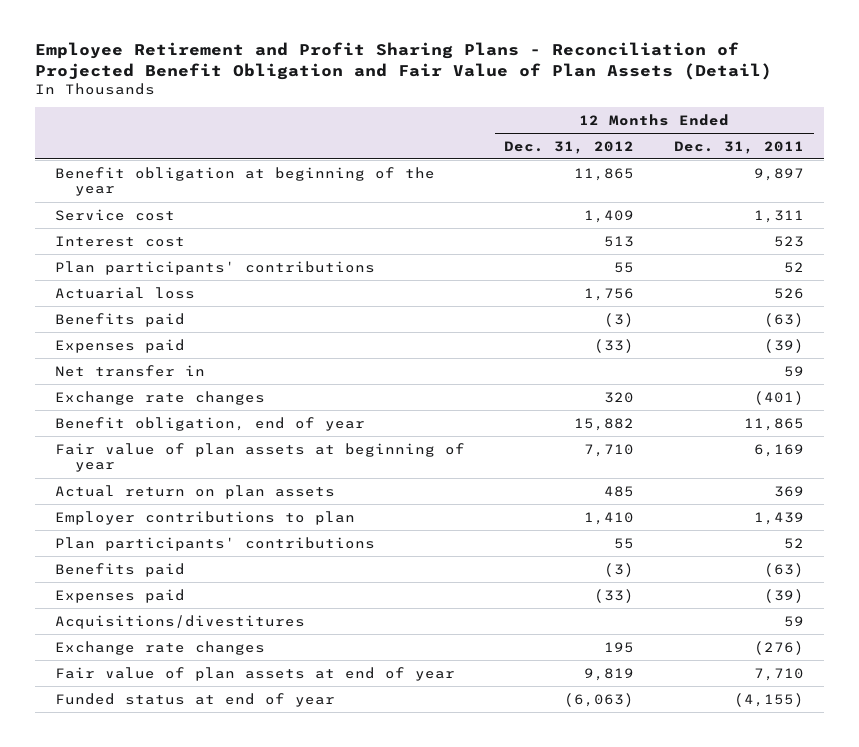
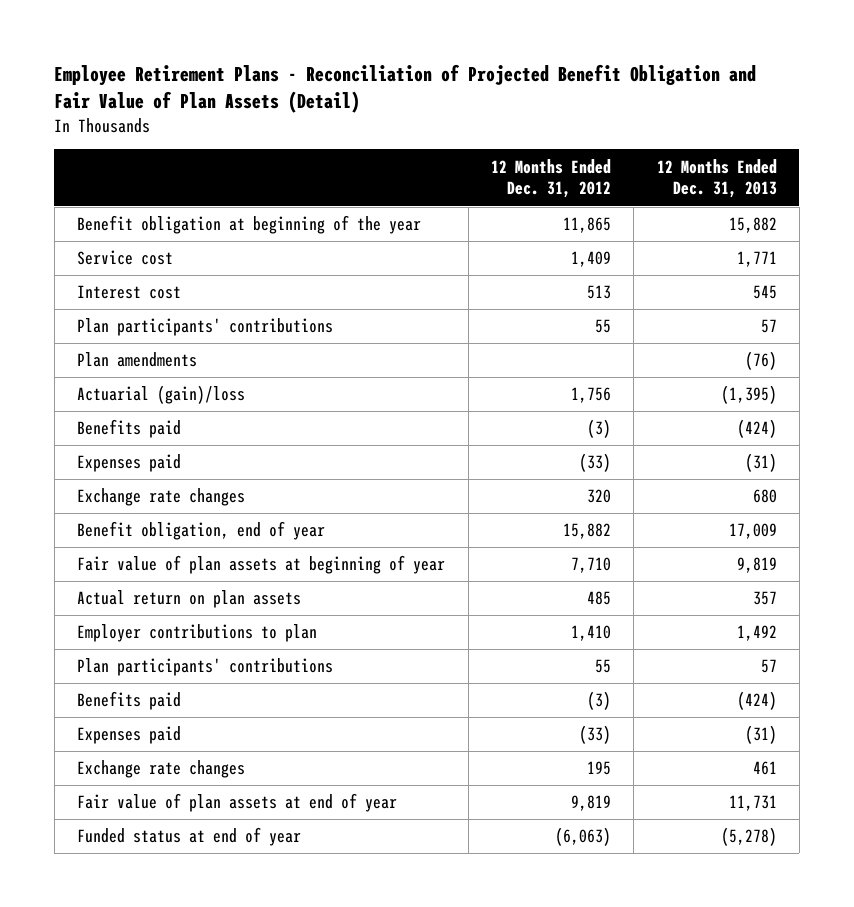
- Employee Retirement and Profit Sharing Plans - Reconciliation of Projected Benefit Obligation and Fair Value of Plan Assets (Detail)
+ Employee Retirement Plans - Reconciliation of Projected Benefit Obligation and Fair Value of Plan Assets (Detail)
- | 12 Months Ended Dec. 31, 2012 | 12 Months Ended Dec. 31, 2011
+ | 12 Months Ended Dec. 31, 2012 | 12 Months Ended Dec. 31, 2013
- Actuarial loss | 1,756 | 526
+ Plan amendments | | (76)
+ Actuarial (gain)/loss | 1,756 | (1,395)
- Net transfer in | | 59
- Acquisitions/divestitures | | 59

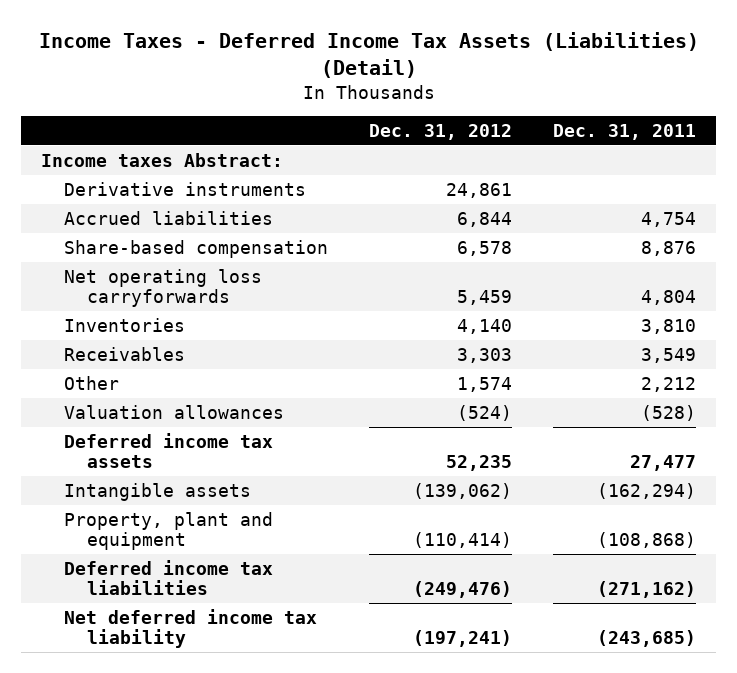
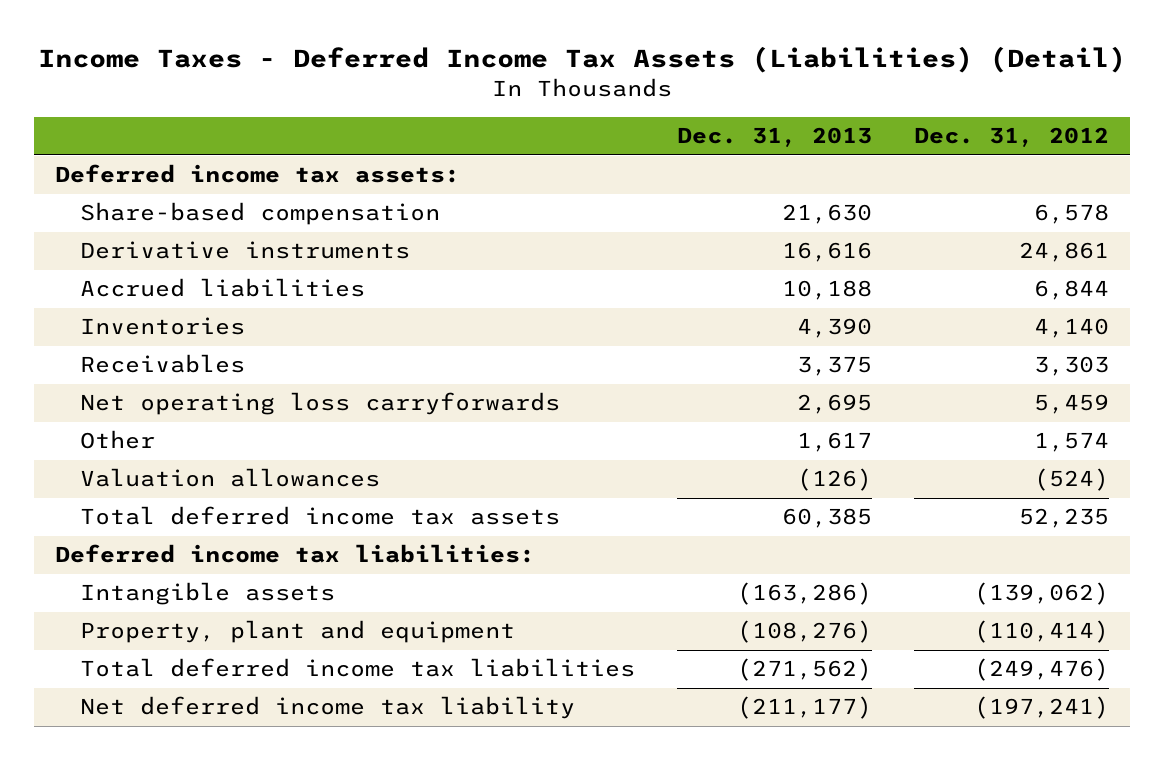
- | Dec. 31, 2012 | Dec. 31, 2011
+ | Dec. 31, 2013 | Dec. 31, 2012
- Income taxes Abstract:
+ Deferred income tax assets:
moved up: Share-based compensation | 21,630 | 6,578
moved down: Net operating loss carryforwards | 2,695 | 5,459
- Deferred income tax assets | 52,235 | 27,477
+ Total deferred income tax assets | 60,385 | 52,235
+ Deferred income tax liabilities:
- Deferred income tax liabilities | (249,476) | (271,162)
+ Total deferred income tax liabilities | (271,562) | (249,476)

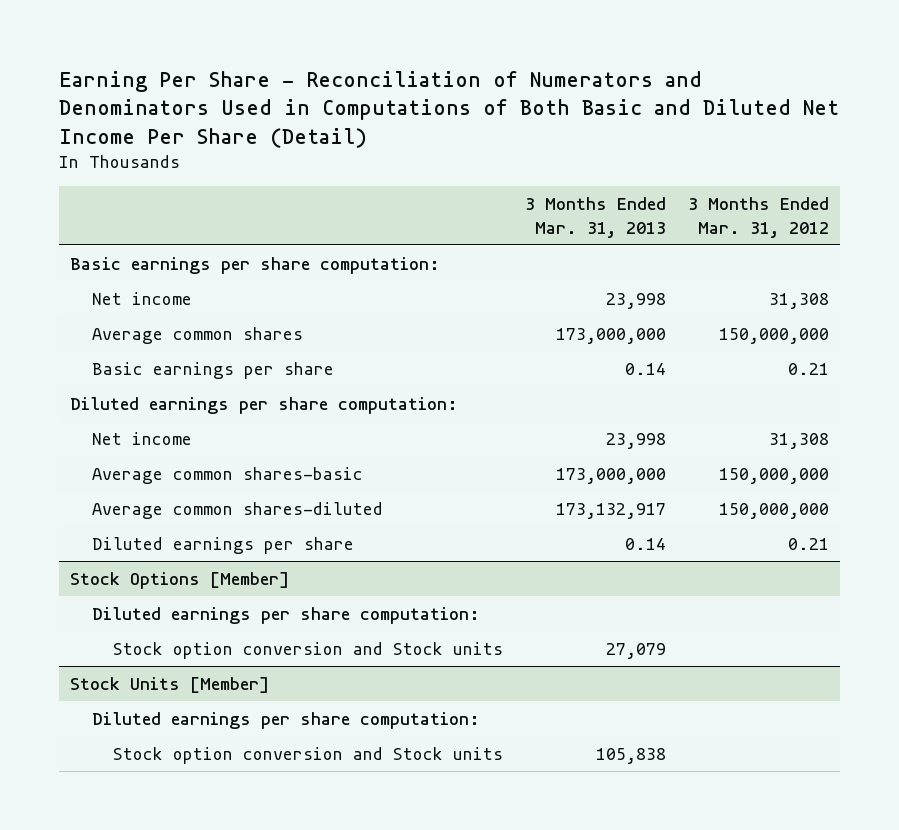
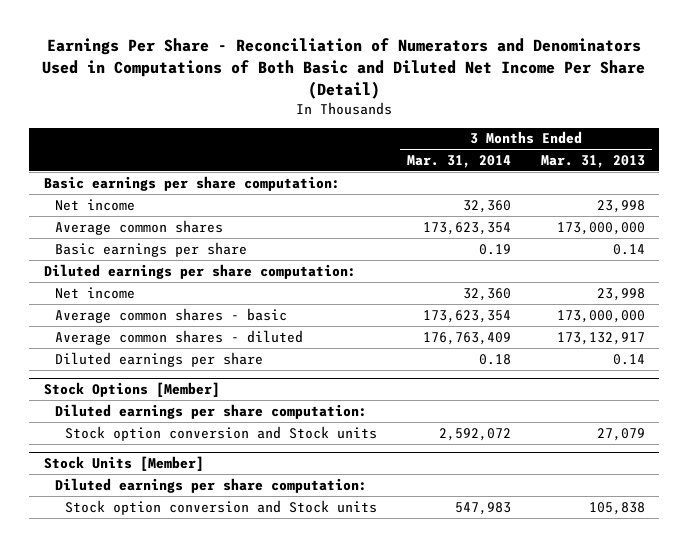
- Earning Per Share - Reconciliation of Numerators and Denominators Used in Computations of Both Basic and Diluted Net Income Per Share (Detail)
+ Earnings Per Share - Reconciliation of Numerators and Denominators Used in Computations of Both Basic and Diluted Net Income Per Share (Detail)
- | 3 Months Ended Mar. 31, 2013 | 3 Months Ended Mar. 31, 2012
+ | 3 Months Ended Mar. 31, 2014 | 3 Months Ended Mar. 31, 2013
- Average common shares-basic | 173,000,000 | 150,000,000
- Average common shares-diluted | 173,132,917 | 150,000,000
+ Average common shares - basic | 173,623,354 | 173,000,000
+ Average common shares - diluted | 176,763,409 | 173,132,917

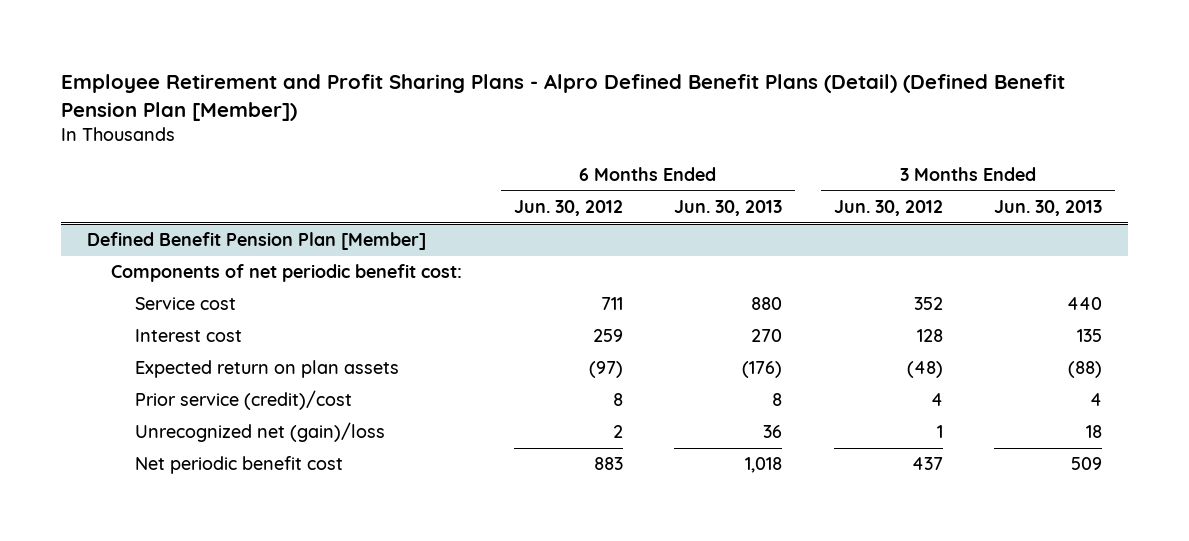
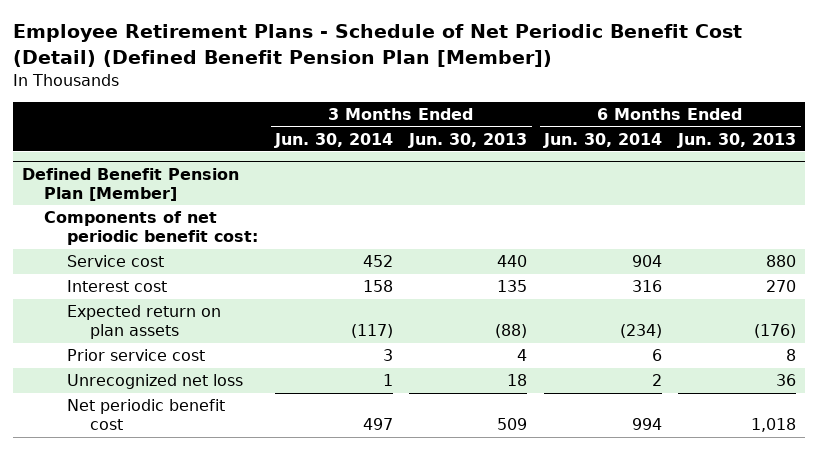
- Employee Retirement and Profit Sharing Plans - Alpro Defined Benefit Plans (Detail) (Defined Benefit Pension Plan [Member])
+ Employee Retirement Plans - Schedule of Net Periodic Benefit Cost (Detail) (Defined Benefit Pension Plan [Member])
- | 6 Months Ended Jun. 30, 2012 | 6 Months Ended Jun. 30, 2013 | 3 Months Ended Jun. 30, 2012 | 3 Months Ended Jun. 30, 2013
+ | 3 Months Ended Jun. 30, 2014 | 3 Months Ended Jun. 30, 2013 | 6 Months Ended Jun. 30, 2014 | 6 Months Ended Jun. 30, 2013
@ Defined Benefit Pension Plan [Member]
- Prior service (credit)/cost | 8 | 8 | 4 | 4
- Unrecognized net (gain)/loss | 2 | 36 | 1 | 18
+ Prior service cost | 3 | 4 | 6 | 8
+ Unrecognized net loss | 1 | 18 | 2 | 36

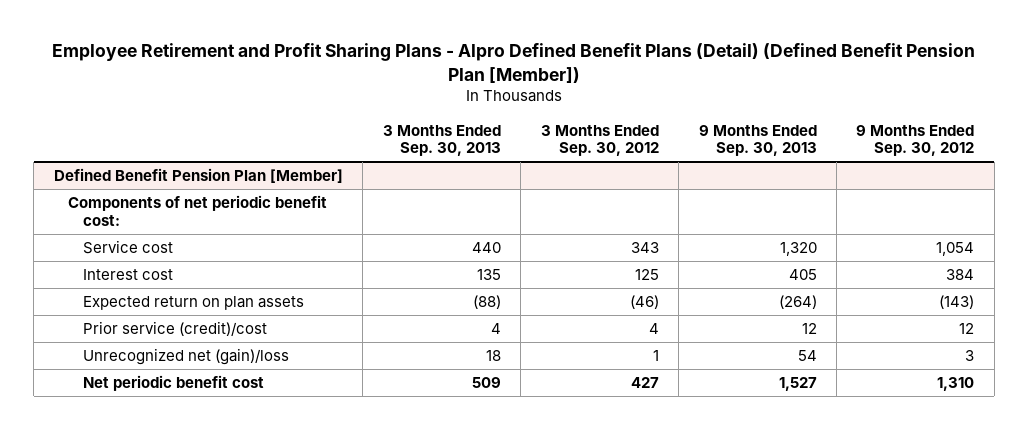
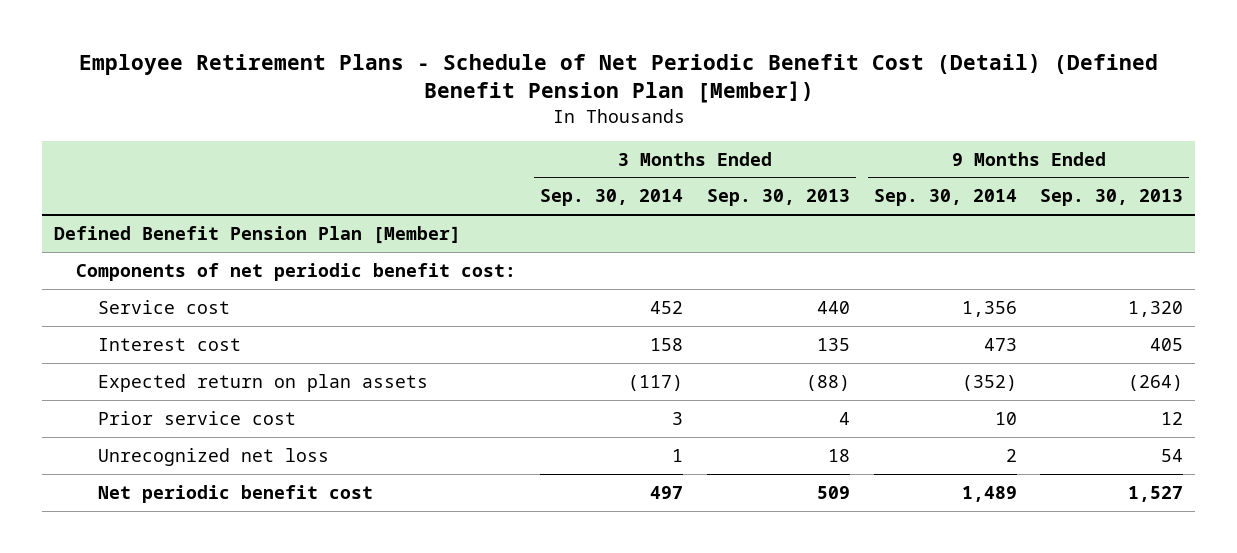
- Employee Retirement and Profit Sharing Plans - Alpro Defined Benefit Plans (Detail) (Defined Benefit Pension Plan [Member])
+ Employee Retirement Plans - Schedule of Net Periodic Benefit Cost (Detail) (Defined Benefit Pension Plan [Member])
- | 3 Months Ended Sep. 30, 2013 | 3 Months Ended Sep. 30, 2012 | 9 Months Ended Sep. 30, 2013 | 9 Months Ended Sep. 30, 2012
+ | 3 Months Ended Sep. 30, 2014 | 3 Months Ended Sep. 30, 2013 | 9 Months Ended Sep. 30, 2014 | 9 Months Ended Sep. 30, 2013
@ Defined Benefit Pension Plan [Member]
- Prior service (credit)/cost | 4 | 4 | 12 | 12
- Unrecognized net (gain)/loss | 18 | 1 | 54 | 3
+ Prior service cost | 3 | 4 | 10 | 12
+ Unrecognized net loss | 1 | 18 | 2 | 54

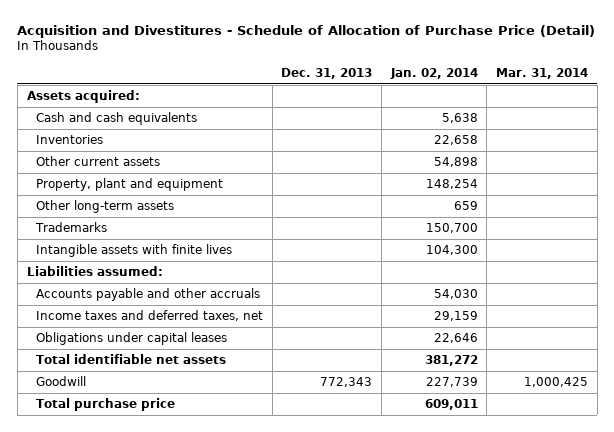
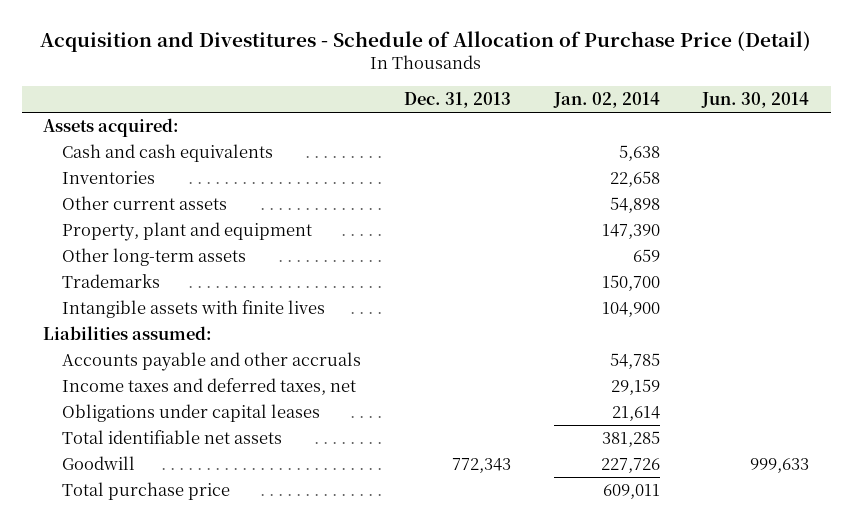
- | Dec. 31, 2013 | Jan. 02, 2014 | Mar. 31, 2014
+ | Dec. 31, 2013 | Jan. 02, 2014 | Jun. 30, 2014
- Property, plant and equipment | | 148,254 |
+ Property, plant and equipment | | 147,390 |
- Intangible assets with finite lives | | 104,300 |
+ Intangible assets with finite lives | | 104,900 |
- Accounts payable and other accruals | | 54,030 |
+ Accounts payable and other accruals | | 54,785 |
- Obligations under capital leases | | 22,646 |
- Total identifiable net assets | | 381,272 |
- Goodwill | 772,343 | 227,739 | 1,000,425
+ Obligations under capital leases | | 21,614 |
+ Total identifiable net assets | | 381,285 |
+ Goodwill | 772,343 | 227,726 | 999,633

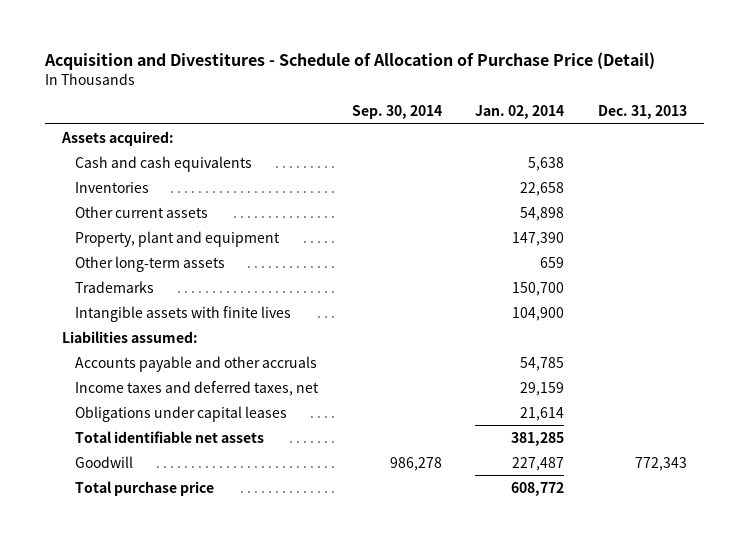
- | Dec. 31, 2013 | Jan. 02, 2014 | Jun. 30, 2014
+ | Sep. 30, 2014 | Jan. 02, 2014 | Dec. 31, 2013
- Goodwill | 772,343 | 227,726 | 999,633
- Total purchase price | | 609,011 |
+ Goodwill | 986,278 | 227,487 | 772,343
+ Total purchase price | | 608,772 |

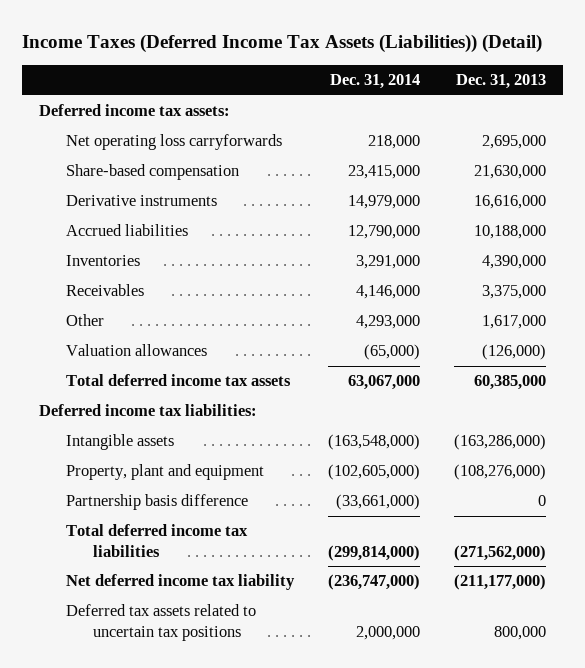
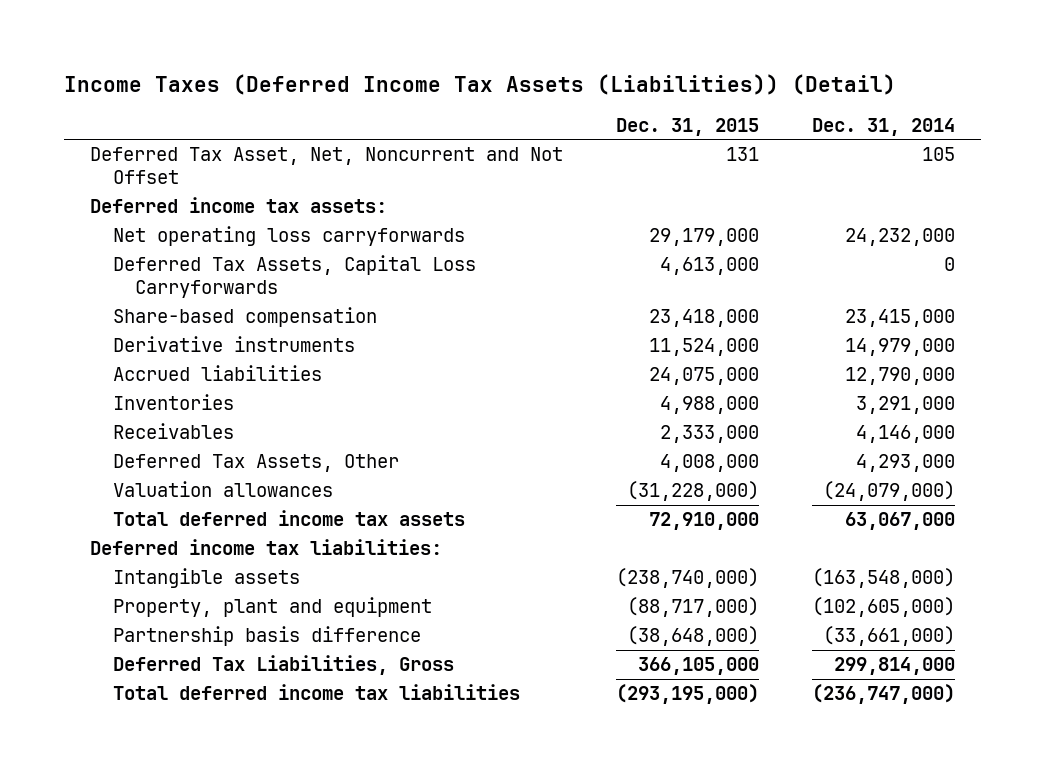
- | Dec. 31, 2014 | Dec. 31, 2013
+ | Dec. 31, 2015 | Dec. 31, 2014
+ Deferred Tax Asset, Net, Noncurrent and Not Offset | 131 | 105
- Net operating loss carryforwards | 218,000 | 2,695,000
+ Net operating loss carryforwards | 29,179,000 | 24,232,000
+ Deferred Tax Assets, Capital Loss Carryforwards | 4,613,000 | 0
- Other | 4,293,000 | 1,617,000
- Valuation allowances | (65,000) | (126,000)
+ Deferred Tax Assets, Other | 4,008,000 | 4,293,000
+ Valuation allowances | (31,228,000) | (24,079,000)
- Total deferred income tax liabilities | (299,814,000) | (271,562,000)
- Net deferred income tax liability | (236,747,000) | (211,177,000)
- Deferred tax assets related to uncertain tax positions | 2,000,000 | 800,000
+ Deferred Tax Liabilities, Gross | 366,105,000 | 299,814,000
+ Total deferred income tax liabilities | (293,195,000) | (236,747,000)

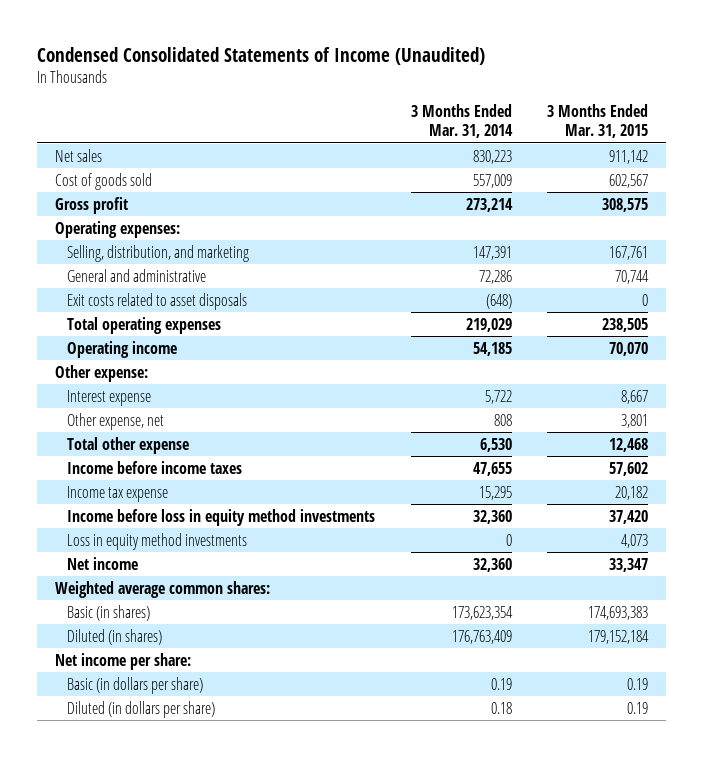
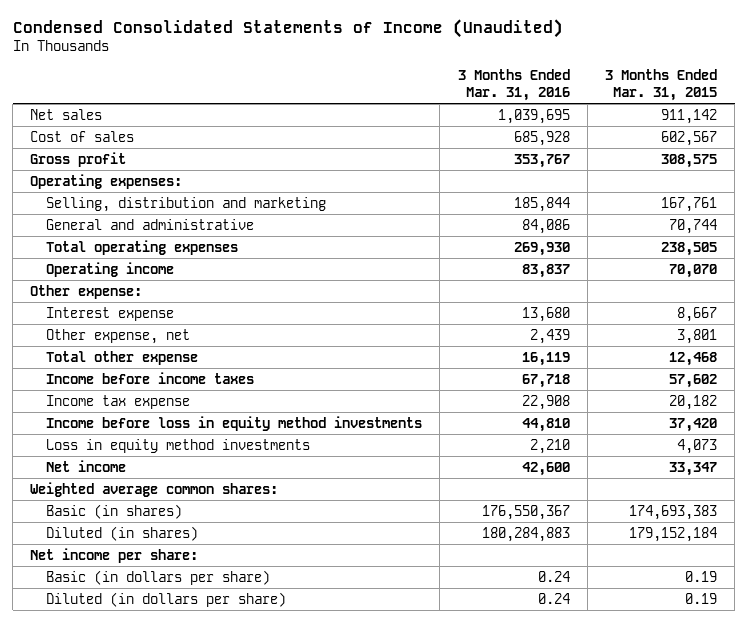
- | 3 Months Ended Mar. 31, 2014 | 3 Months Ended Mar. 31, 2015
+ | 3 Months Ended Mar. 31, 2016 | 3 Months Ended Mar. 31, 2015
- Cost of goods sold | 557,009 | 602,567
+ Cost of sales | 685,928 | 602,567
- Selling, distribution, and marketing | 147,391 | 167,761
+ Selling, distribution and marketing | 185,844 | 167,761
- Exit costs related to asset disposals | (648) | 0

